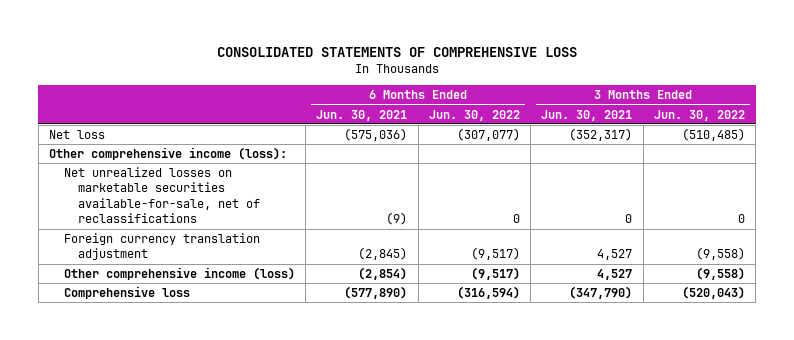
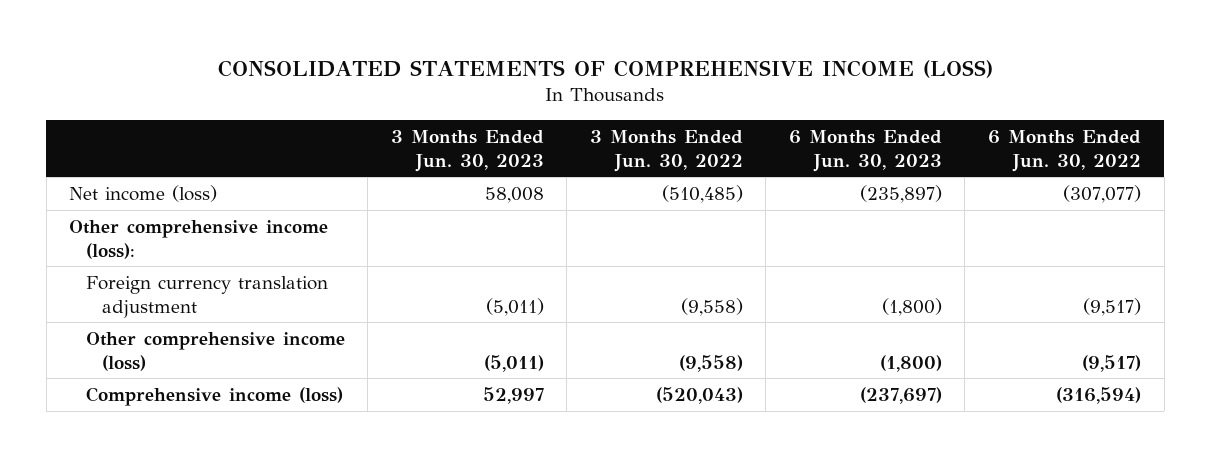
- CONSOLIDATED STATEMENTS OF COMPREHENSIVE LOSS
+ CONSOLIDATED STATEMENTS OF COMPREHENSIVE INCOME (LOSS)
- | 6 Months Ended Jun. 30, 2021 | 6 Months Ended Jun. 30, 2022 | 3 Months Ended Jun. 30, 2021 | 3 Months Ended Jun. 30, 2022
+ | 3 Months Ended Jun. 30, 2023 | 3 Months Ended Jun. 30, 2022 | 6 Months Ended Jun. 30, 2023 | 6 Months Ended Jun. 30, 2022
- Net loss | (575,036) | (307,077) | (352,317) | (510,485)
+ Net income (loss) | 58,008 | (510,485) | (235,897) | (307,077)
- Net unrealized losses on marketable securities available-for-sale, net of reclassifications | (9) | 0 | 0 | 0
- Comprehensive loss | (577,890) | (316,594) | (347,790) | (520,043)
+ Comprehensive income (loss) | 52,997 | (520,043) | (237,697) | (316,594)

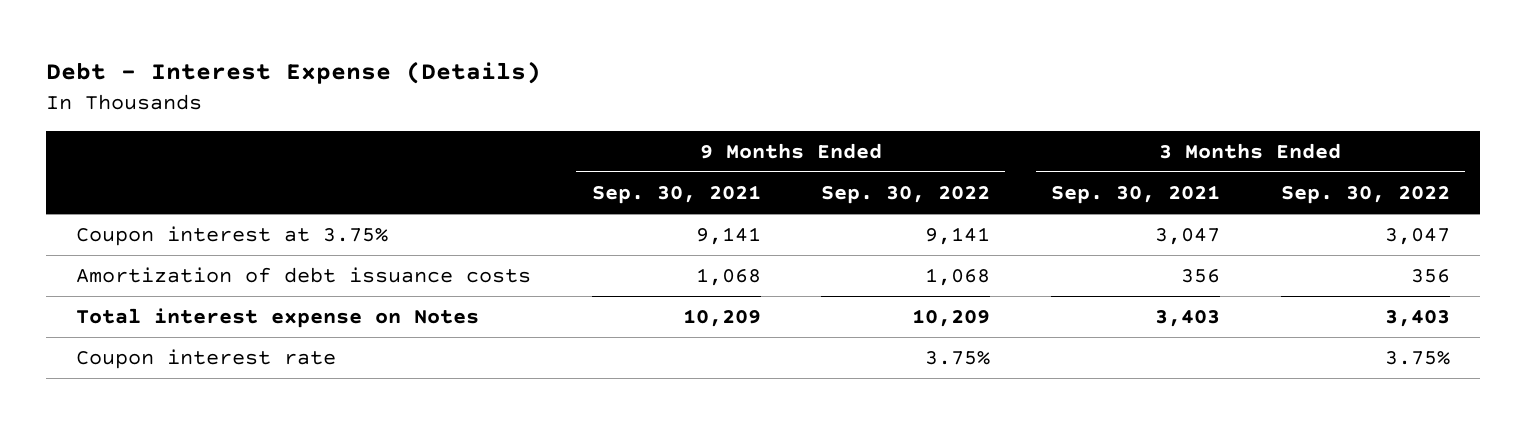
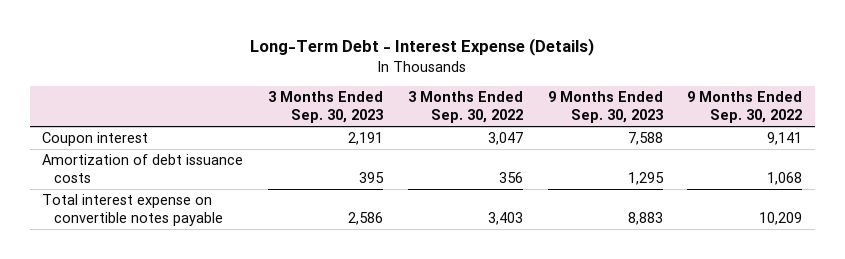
- Debt - Interest Expense (Details)
+ Long-Term Debt - Interest Expense (Details)
- | 9 Months Ended Sep. 30, 2021 | 9 Months Ended Sep. 30, 2022 | 3 Months Ended Sep. 30, 2021 | 3 Months Ended Sep. 30, 2022
+ | 3 Months Ended Sep. 30, 2023 | 3 Months Ended Sep. 30, 2022 | 9 Months Ended Sep. 30, 2023 | 9 Months Ended Sep. 30, 2022
- Coupon interest at 3.75% | 9,141 | 9,141 | 3,047 | 3,047
+ Coupon interest | 2,191 | 3,047 | 7,588 | 9,141
- Total interest expense on Notes | 10,209 | 10,209 | 3,403 | 3,403
- Coupon interest rate | | 3.75% | | 3.75%
+ Total interest expense on convertible notes payable | 2,586 | 3,403 | 8,883 | 10,209

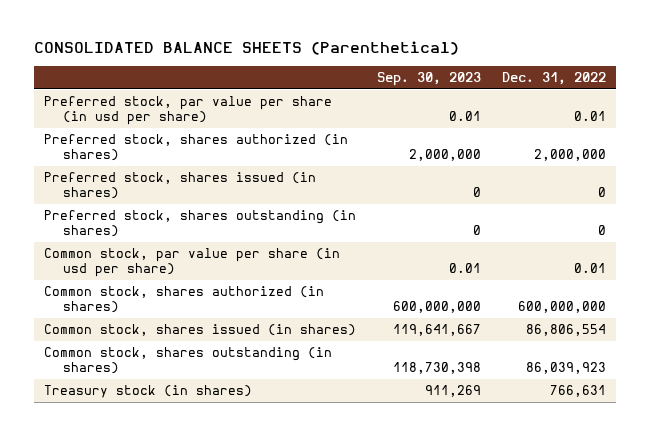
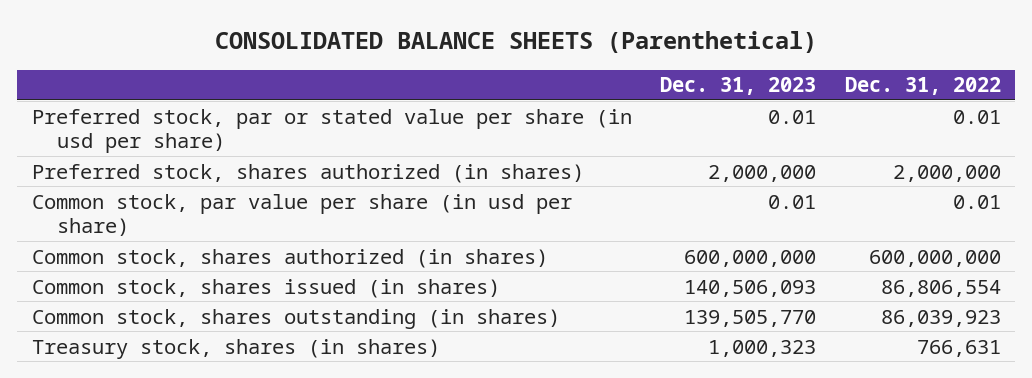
- | Sep. 30, 2023 | Dec. 31, 2022
+ | Dec. 31, 2023 | Dec. 31, 2022
- Preferred stock, par value per share (in usd per share) | 0.01 | 0.01
+ Preferred stock, par or stated value per share (in usd per share) | 0.01 | 0.01
- Preferred stock, shares issued (in shares) | 0 | 0
- Preferred stock, shares outstanding (in shares) | 0 | 0
- Treasury stock (in shares) | 911,269 | 766,631
+ Treasury stock, shares (in shares) | 1,000,323 | 766,631

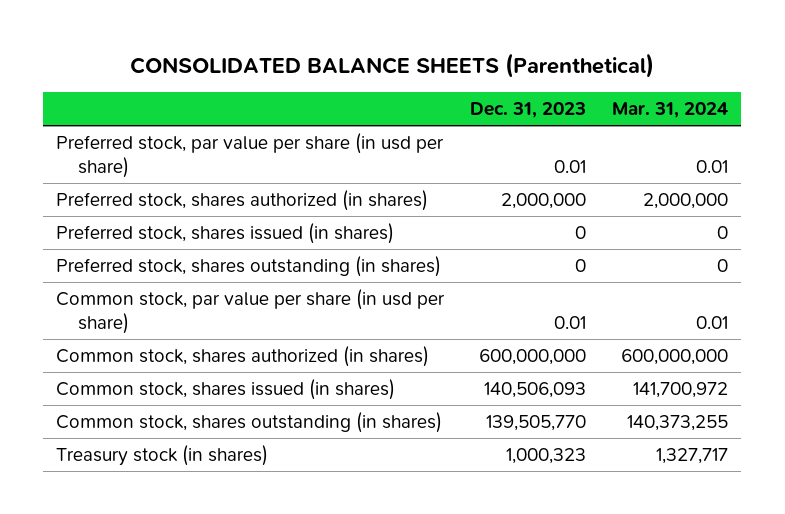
- | Dec. 31, 2023 | Dec. 31, 2022
+ | Dec. 31, 2023 | Mar. 31, 2024
- Preferred stock, par or stated value per share (in usd per share) | 0.01 | 0.01
+ Preferred stock, par value per share (in usd per share) | 0.01 | 0.01
+ Preferred stock, shares issued (in shares) | 0 | 0
+ Preferred stock, shares outstanding (in shares) | 0 | 0
- Treasury stock, shares (in shares) | 1,000,323 | 766,631
+ Treasury stock (in shares) | 1,000,323 | 1,327,717

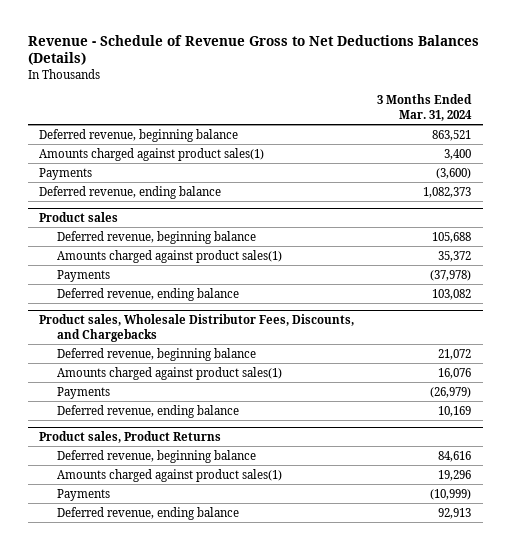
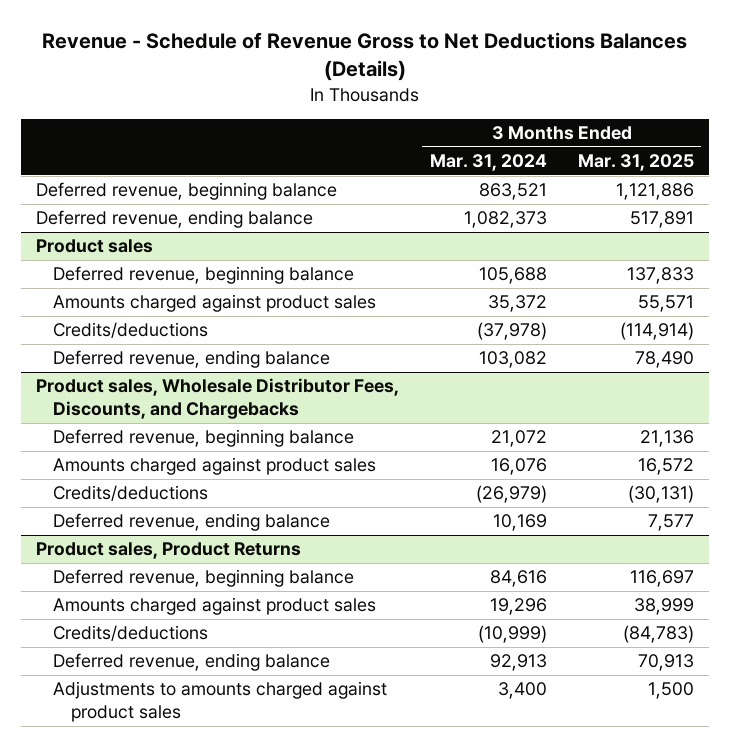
- | 3 Months Ended Mar. 31, 2024
+ | 3 Months Ended Mar. 31, 2024 | 3 Months Ended Mar. 31, 2025
- Amounts charged against product sales(1) | 3,400
- Payments | (3,600)
@ Product sales
- Amounts charged against product sales(1) | 35,372
- Payments | (37,978)
+ Amounts charged against product sales | 35,372 | 55,571
+ Credits/deductions | (37,978) | (114,914)
@ Product sales, Wholesale Distributor Fees, Discounts, and Chargebacks
- Amounts charged against product sales(1) | 16,076
- Payments | (26,979)
+ Amounts charged against product sales | 16,076 | 16,572
+ Credits/deductions | (26,979) | (30,131)
@ Product sales, Product Returns
- Amounts charged against product sales(1) | 19,296
- Payments | (10,999)
+ Amounts charged against product sales | 19,296 | 38,999
+ Credits/deductions | (10,999) | (84,783)
+ Adjustments to amounts charged against product sales | 3,400 | 1,500

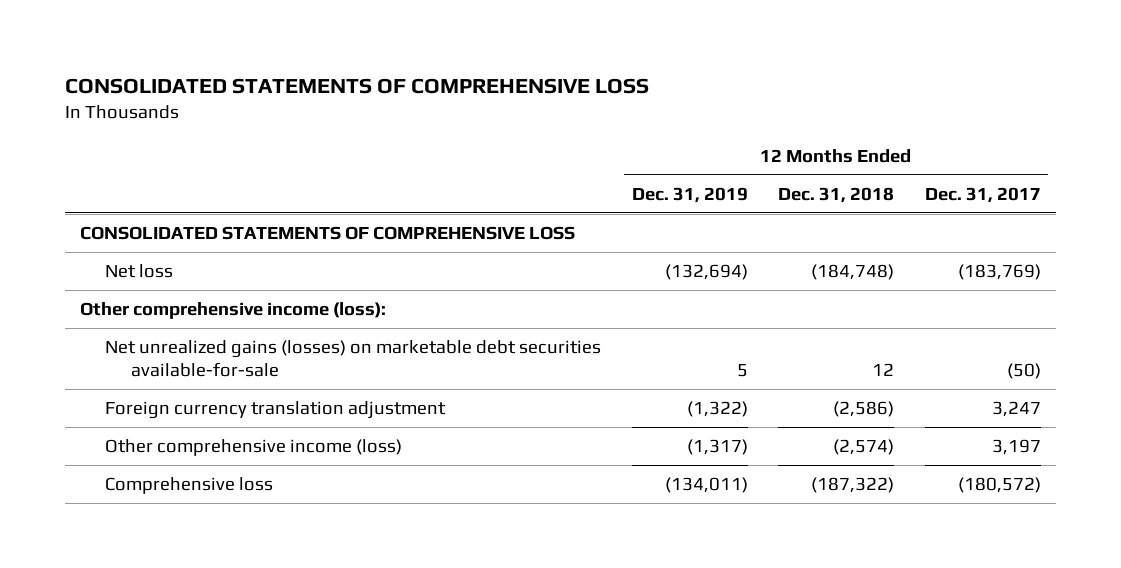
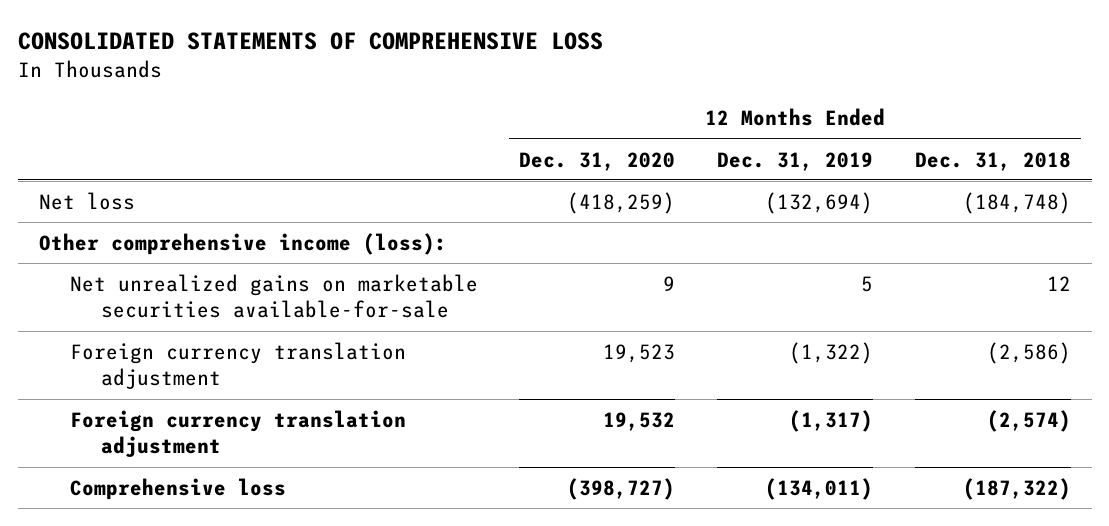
- | 12 Months Ended Dec. 31, 2019 | 12 Months Ended Dec. 31, 2018 | 12 Months Ended Dec. 31, 2017
+ | 12 Months Ended Dec. 31, 2020 | 12 Months Ended Dec. 31, 2019 | 12 Months Ended Dec. 31, 2018
- CONSOLIDATED STATEMENTS OF COMPREHENSIVE LOSS
- Net unrealized gains (losses) on marketable debt securities available-for-sale | 5 | 12 | (50)
+ Net unrealized gains on marketable securities available-for-sale | 9 | 5 | 12
- Other comprehensive income (loss) | (1,317) | (2,574) | 3,197
+ Foreign currency translation adjustment | 19,532 | (1,317) | (2,574)

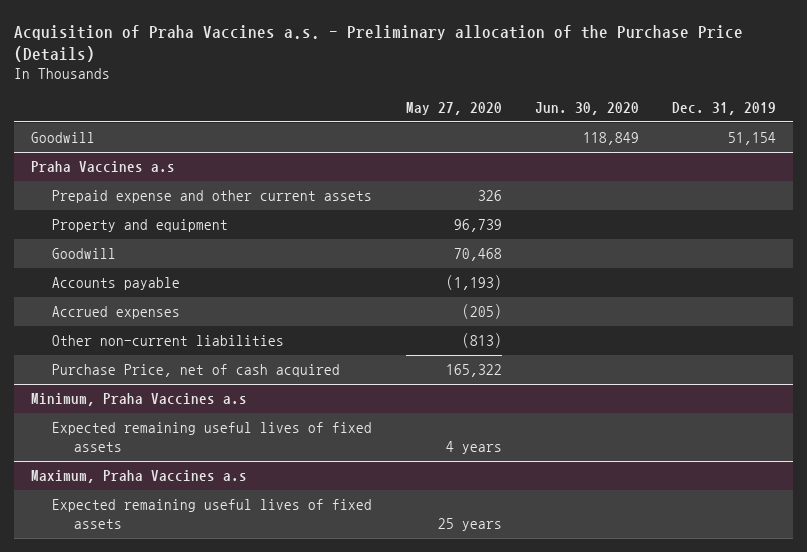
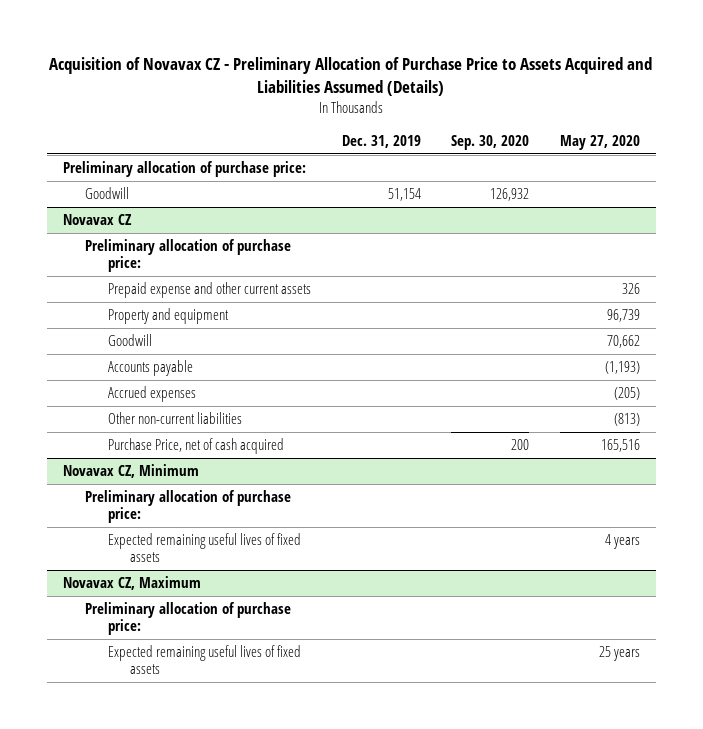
- Acquisition of Praha Vaccines a.s. - Preliminary allocation of the Purchase Price (Details)
+ Acquisition of Novavax CZ - Preliminary Allocation of Purchase Price to Assets Acquired and Liabilities Assumed (Details)
- | May 27, 2020 | Jun. 30, 2020 | Dec. 31, 2019
+ | Dec. 31, 2019 | Sep. 30, 2020 | May 27, 2020
+ Preliminary allocation of purchase price:
- Praha Vaccines a.s
+ Novavax CZ
+ Preliminary allocation of purchase price:
- Goodwill | 70,468 | |
+ Goodwill | | | 70,662
- Purchase Price, net of cash acquired | 165,322 | |
- Minimum, Praha Vaccines a.s
+ Purchase Price, net of cash acquired | | 200 | 165,516
+ Novavax CZ, Minimum
+ Preliminary allocation of purchase price:
- Maximum, Praha Vaccines a.s
+ Novavax CZ, Maximum
+ Preliminary allocation of purchase price:

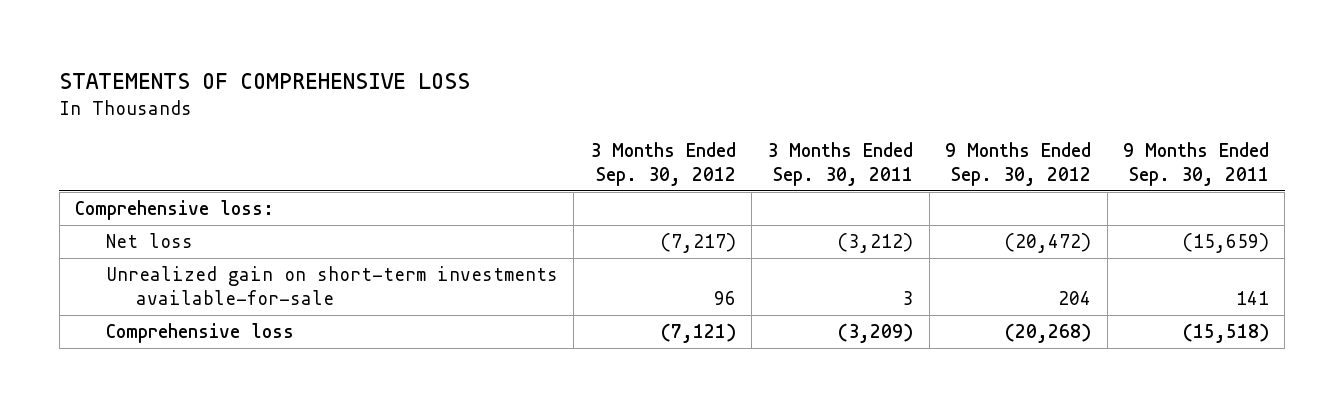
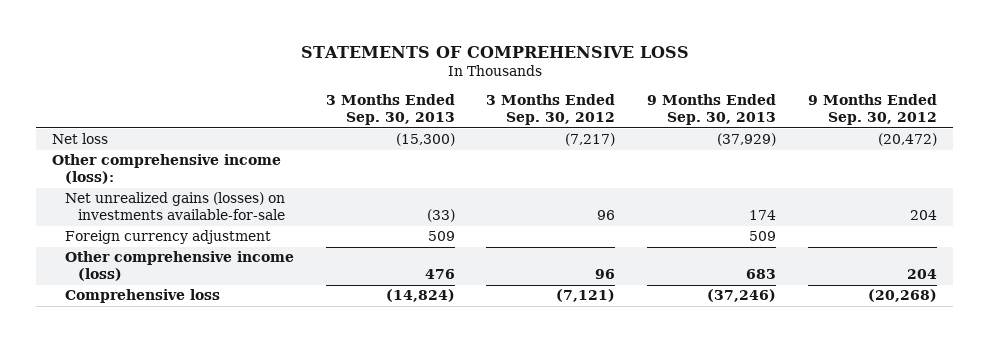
- | 3 Months Ended Sep. 30, 2012 | 3 Months Ended Sep. 30, 2011 | 9 Months Ended Sep. 30, 2012 | 9 Months Ended Sep. 30, 2011
+ | 3 Months Ended Sep. 30, 2013 | 3 Months Ended Sep. 30, 2012 | 9 Months Ended Sep. 30, 2013 | 9 Months Ended Sep. 30, 2012
- Comprehensive loss:
- Unrealized gain on short-term investments available-for-sale | 96 | 3 | 204 | 141
+ Other comprehensive income (loss):
+ Net unrealized gains (losses) on investments available-for-sale | (33) | 96 | 174 | 204
+ Foreign currency adjustment | 509 | | 509 |
+ Other comprehensive income (loss) | 476 | 96 | 683 | 204

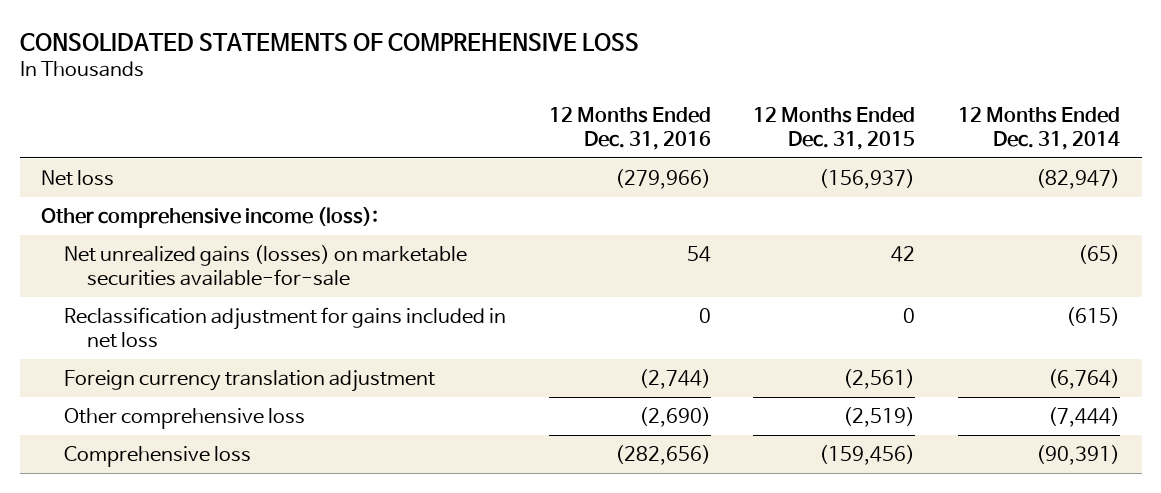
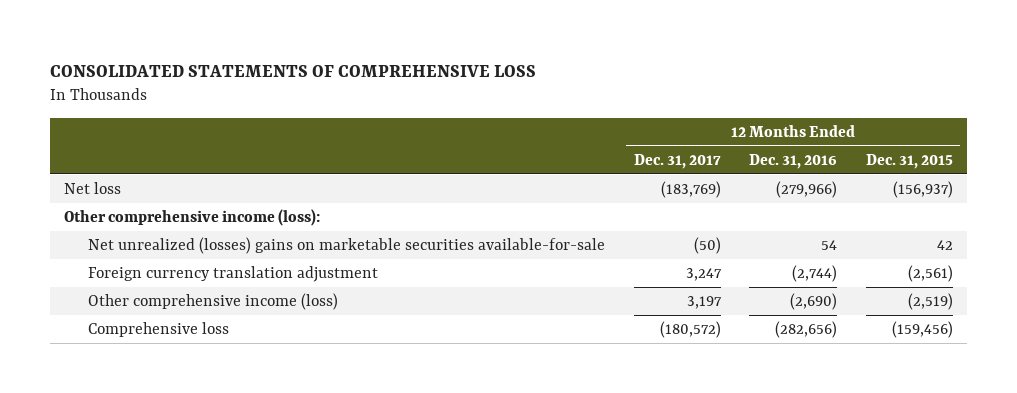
- | 12 Months Ended Dec. 31, 2016 | 12 Months Ended Dec. 31, 2015 | 12 Months Ended Dec. 31, 2014
+ | 12 Months Ended Dec. 31, 2017 | 12 Months Ended Dec. 31, 2016 | 12 Months Ended Dec. 31, 2015
- Net unrealized gains (losses) on marketable securities available-for-sale | 54 | 42 | (65)
- Reclassification adjustment for gains included in net loss | 0 | 0 | (615)
+ Net unrealized (losses) gains on marketable securities available-for-sale | (50) | 54 | 42
- Other comprehensive loss | (2,690) | (2,519) | (7,444)
+ Other comprehensive income (loss) | 3,197 | (2,690) | (2,519)

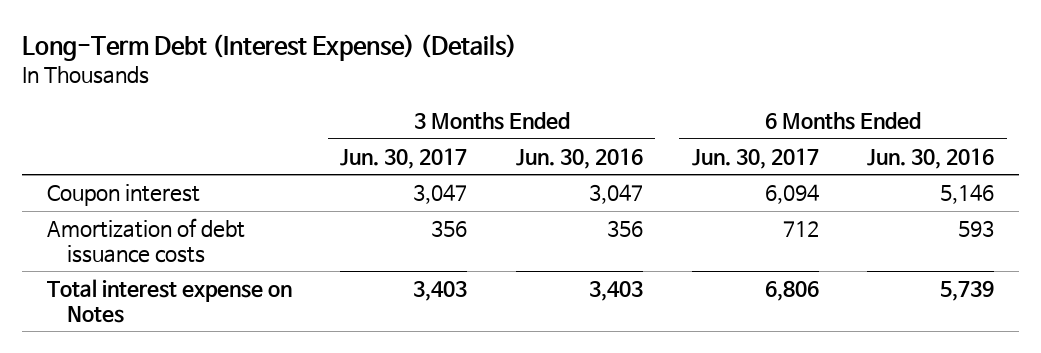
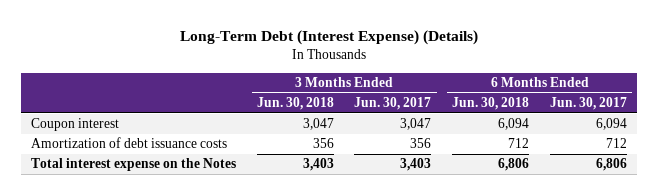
- | 3 Months Ended Jun. 30, 2017 | 3 Months Ended Jun. 30, 2016 | 6 Months Ended Jun. 30, 2017 | 6 Months Ended Jun. 30, 2016
+ | 3 Months Ended Jun. 30, 2018 | 3 Months Ended Jun. 30, 2017 | 6 Months Ended Jun. 30, 2018 | 6 Months Ended Jun. 30, 2017
- Total interest expense on Notes | 3,403 | 3,403 | 6,806 | 5,739
+ Total interest expense on the Notes | 3,403 | 3,403 | 6,806 | 6,806

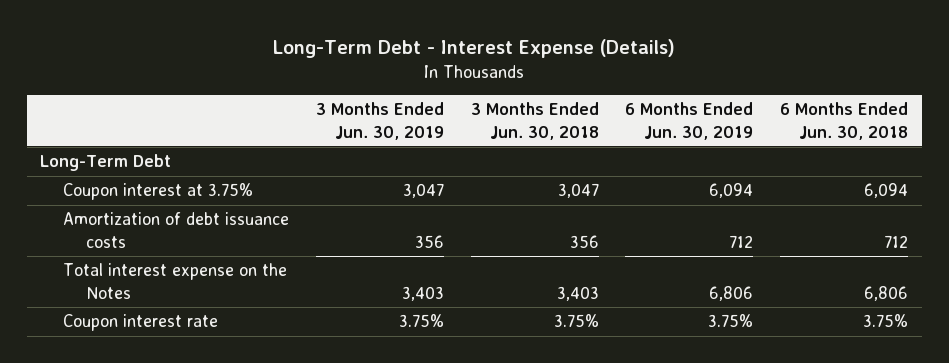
- Long-Term Debt (Interest Expense) (Details)
+ Long-Term Debt - Interest Expense (Details)
- | 3 Months Ended Jun. 30, 2018 | 3 Months Ended Jun. 30, 2017 | 6 Months Ended Jun. 30, 2018 | 6 Months Ended Jun. 30, 2017
+ | 3 Months Ended Jun. 30, 2019 | 3 Months Ended Jun. 30, 2018 | 6 Months Ended Jun. 30, 2019 | 6 Months Ended Jun. 30, 2018
- Coupon interest | 3,047 | 3,047 | 6,094 | 6,094
+ Long-Term Debt
+ Coupon interest at 3.75% | 3,047 | 3,047 | 6,094 | 6,094
+ Coupon interest rate | 3.75% | 3.75% | 3.75% | 3.75%

